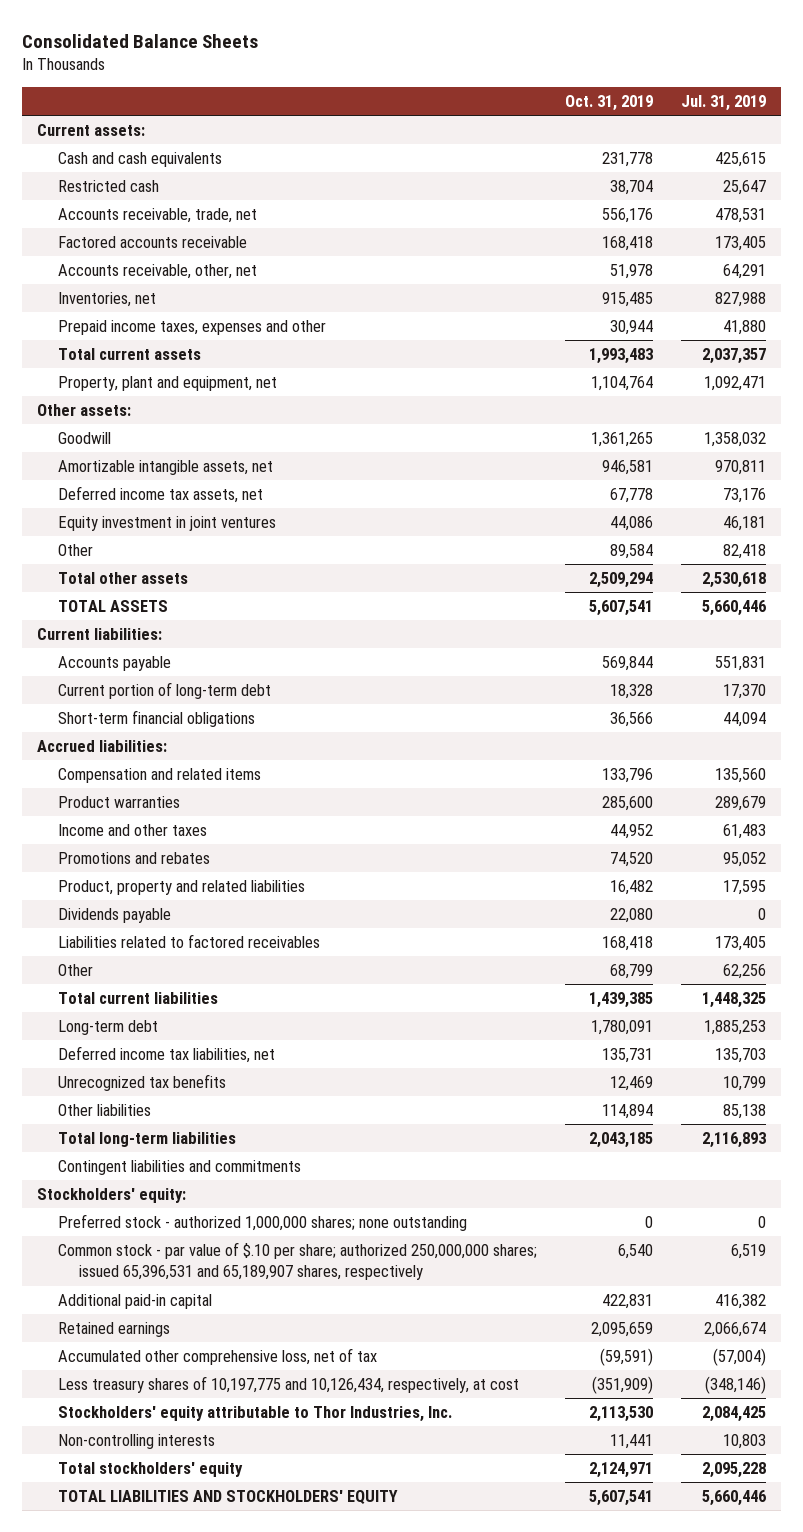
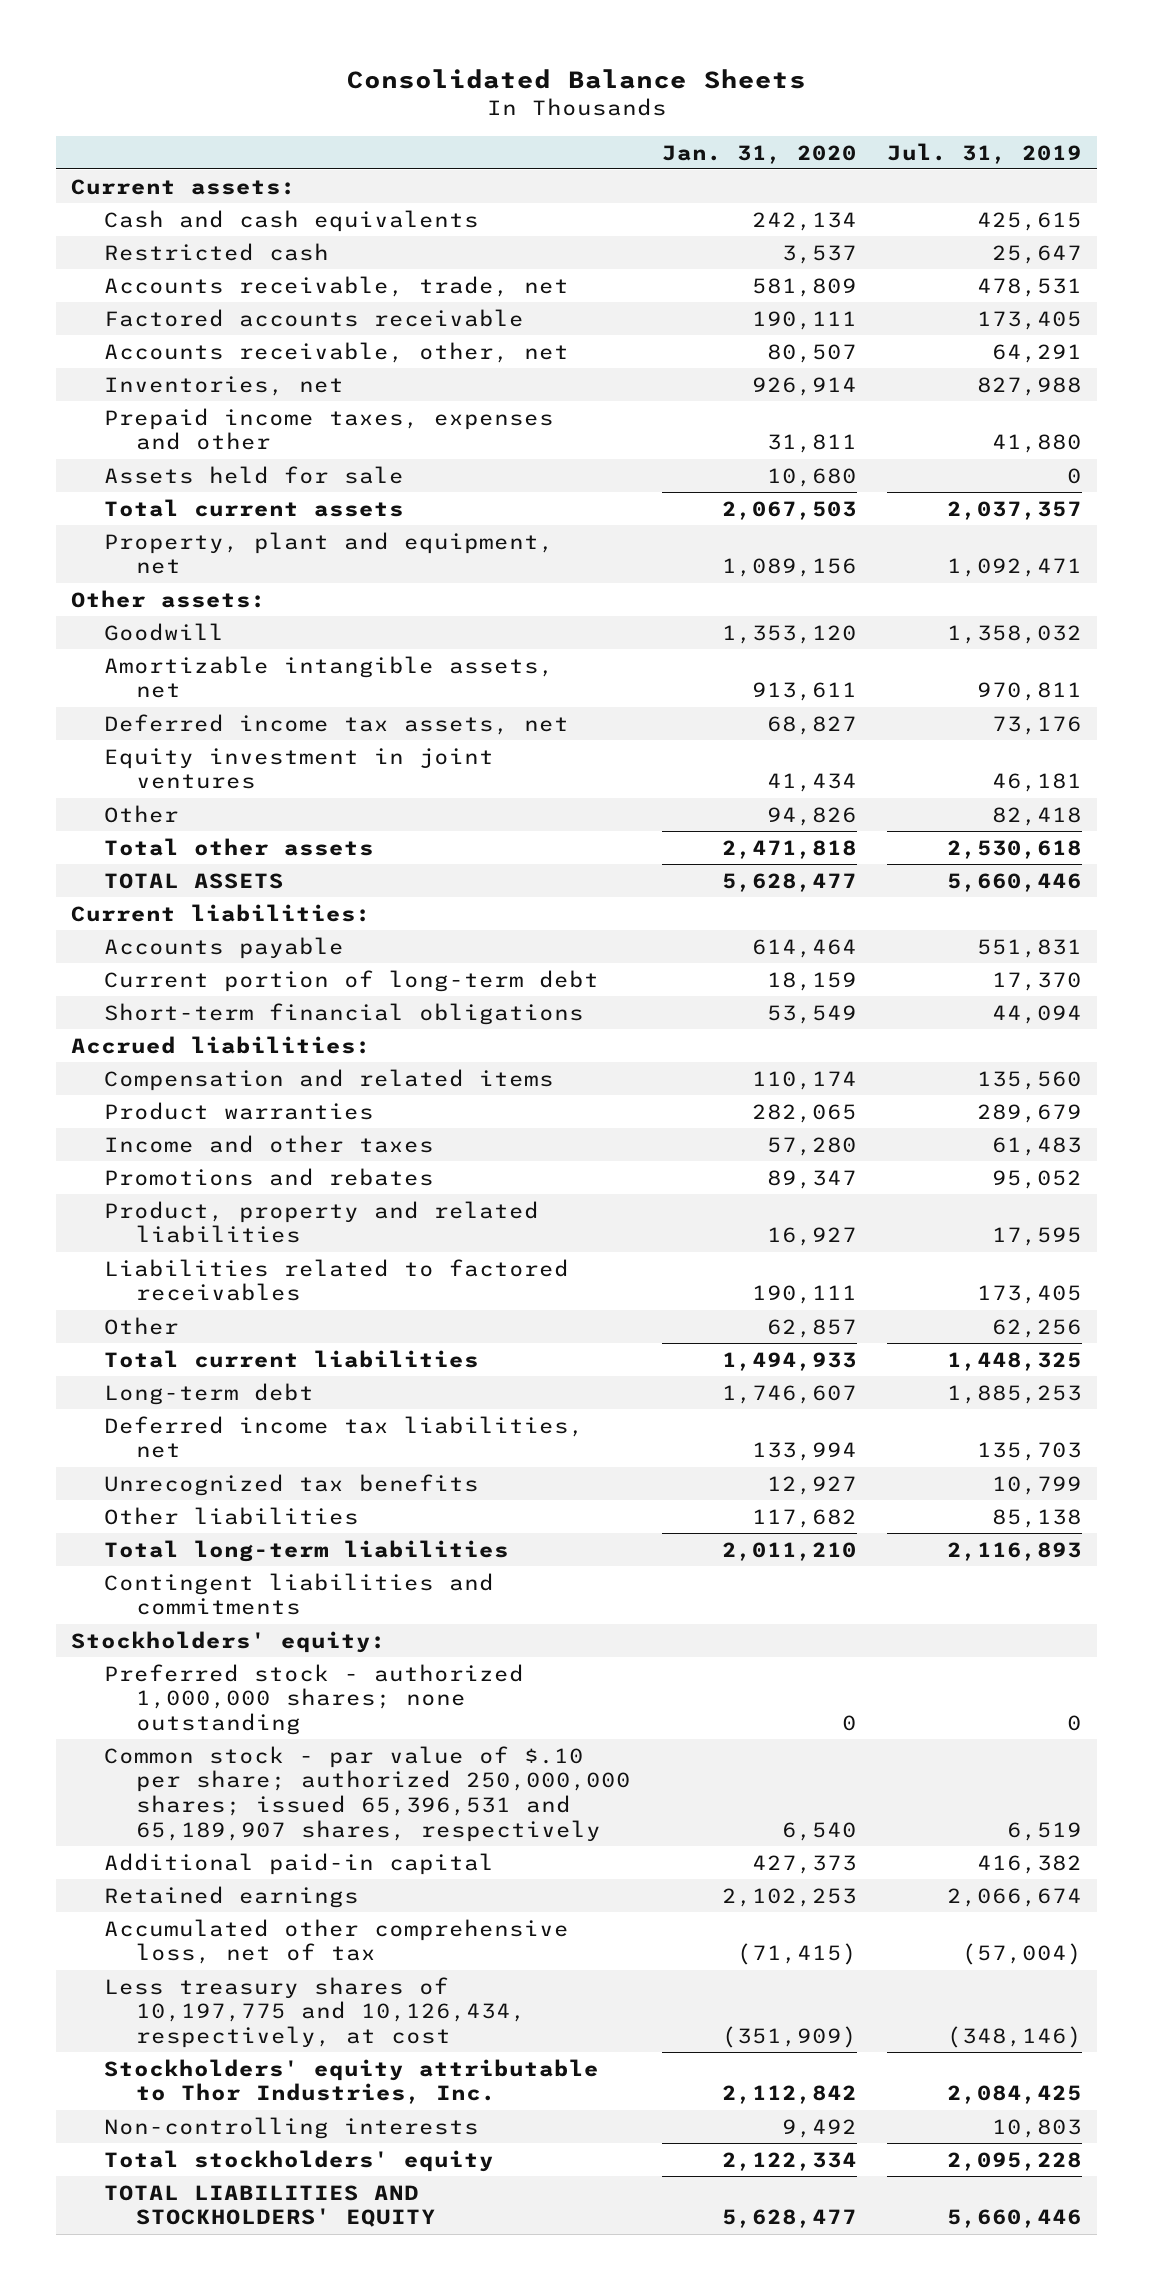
- | Oct. 31, 2019 | Jul. 31, 2019
+ | Jan. 31, 2020 | Jul. 31, 2019
+ Assets held for sale | 10,680 | 0
- Dividends payable | 22,080 | 0

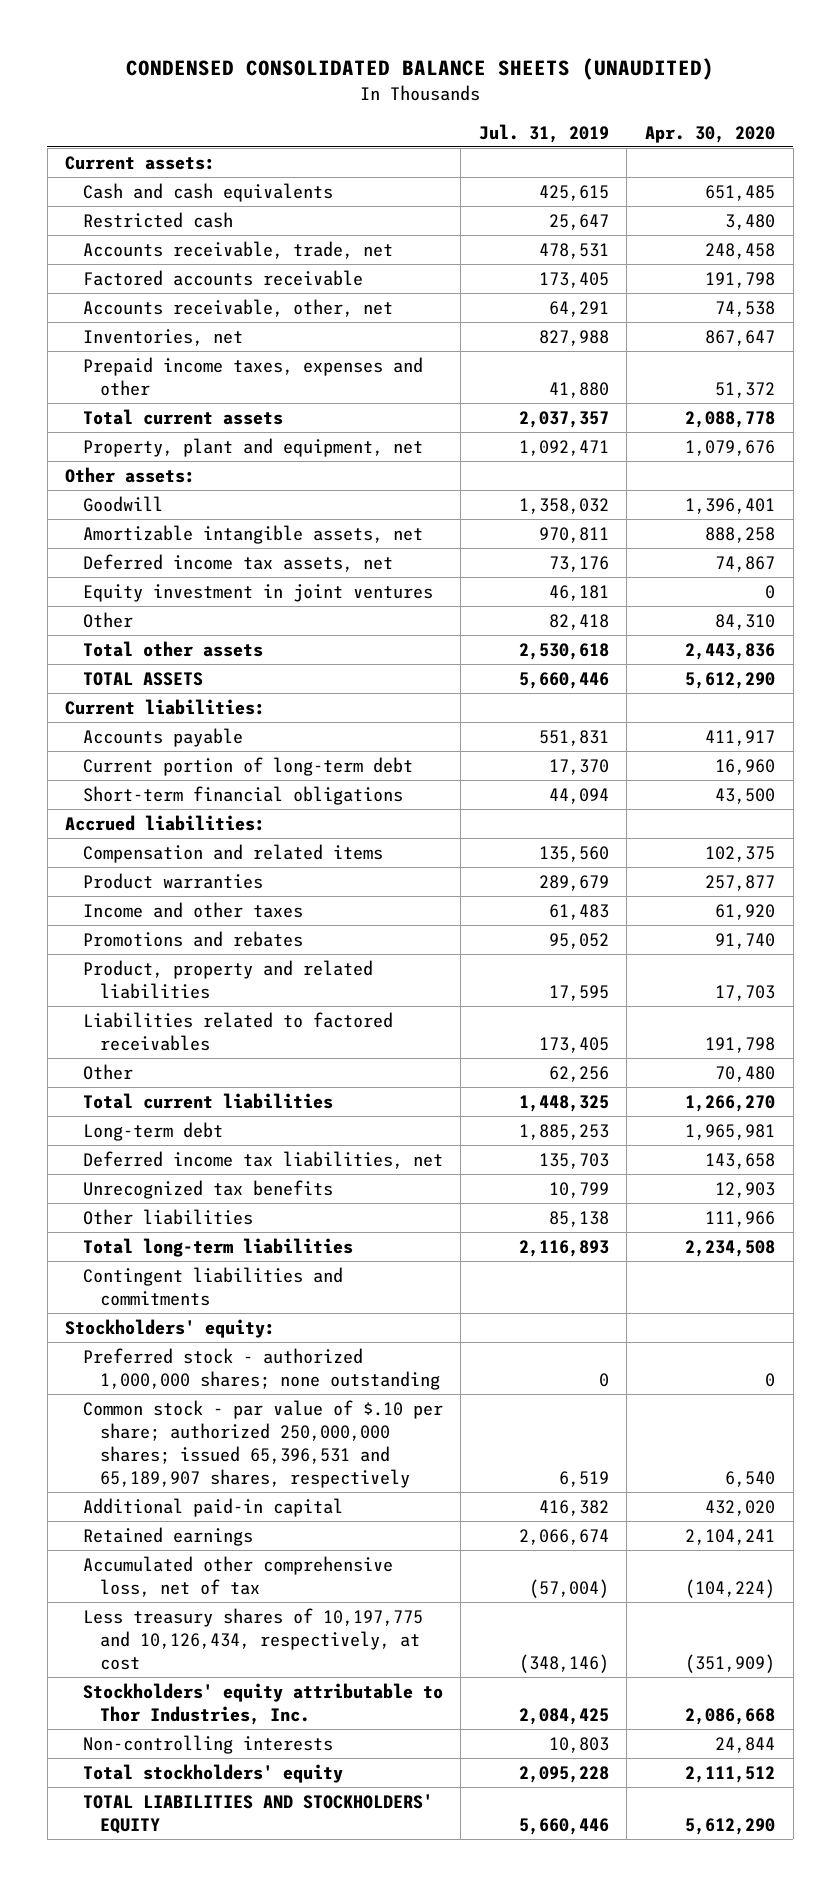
- Consolidated Balance Sheets
+ CONDENSED CONSOLIDATED BALANCE SHEETS (UNAUDITED)
- | Jan. 31, 2020 | Jul. 31, 2019
+ | Jul. 31, 2019 | Apr. 30, 2020
- Assets held for sale | 10,680 | 0

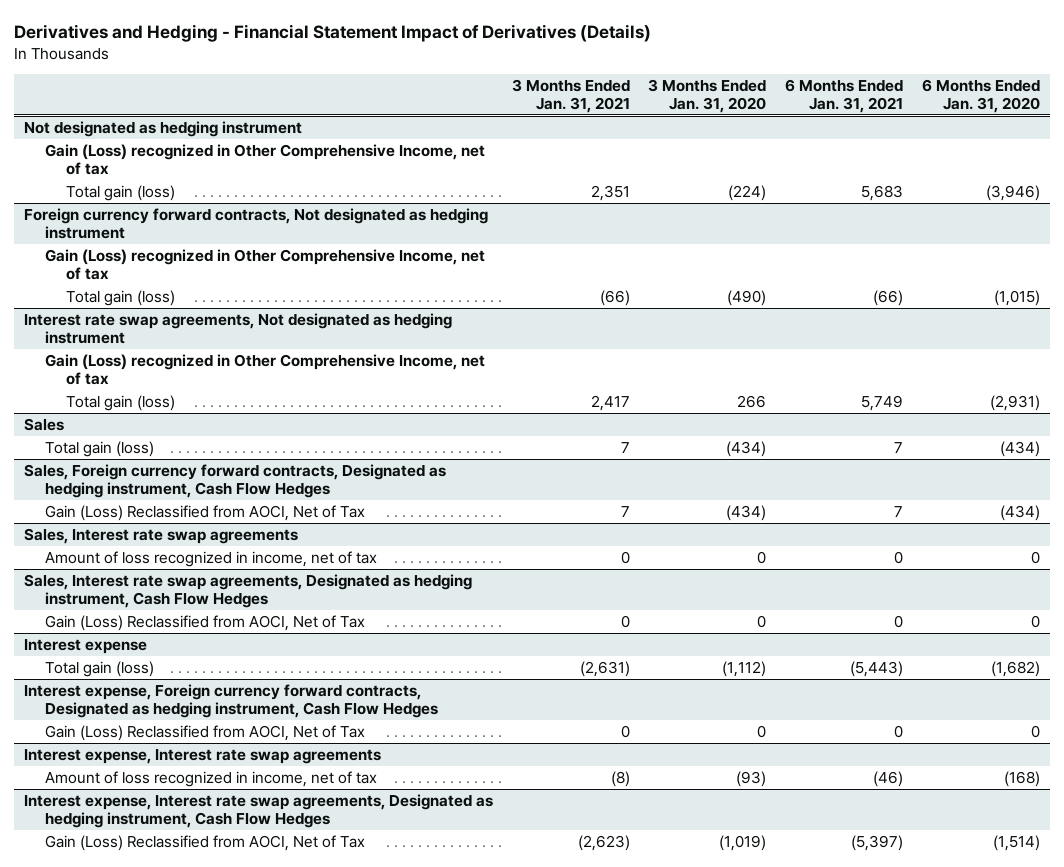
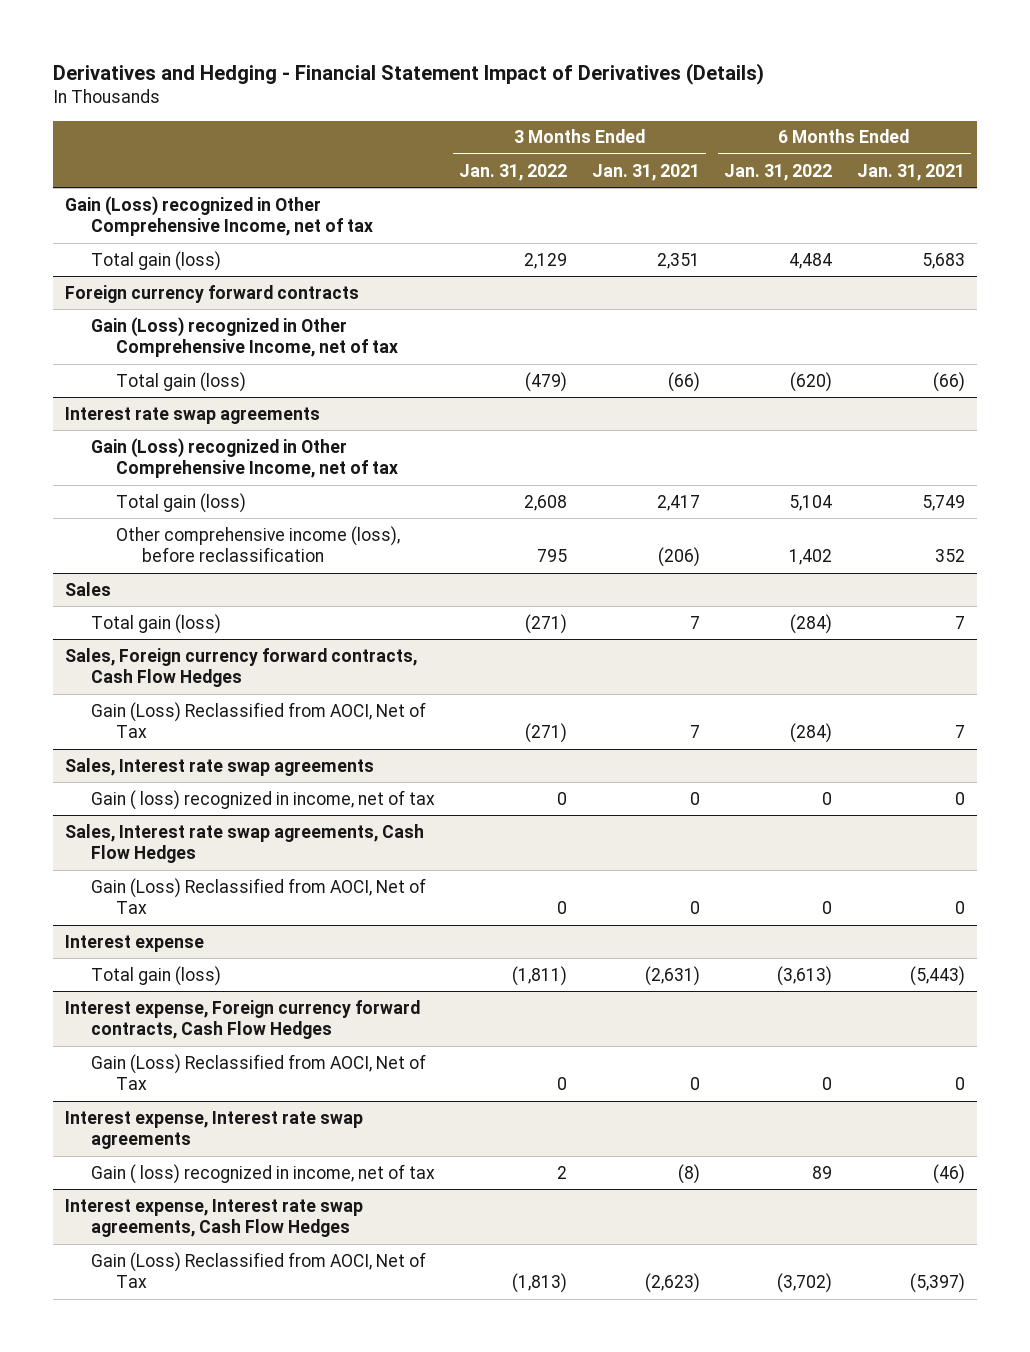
- | 3 Months Ended Jan. 31, 2021 | 3 Months Ended Jan. 31, 2020 | 6 Months Ended Jan. 31, 2021 | 6 Months Ended Jan. 31, 2020
+ | 3 Months Ended Jan. 31, 2022 | 3 Months Ended Jan. 31, 2021 | 6 Months Ended Jan. 31, 2022 | 6 Months Ended Jan. 31, 2021
- Not designated as hedging instrument
- Foreign currency forward contracts, Not designated as hedging instrument
+ Foreign currency forward contracts
- Interest rate swap agreements, Not designated as hedging instrument
+ Interest rate swap agreements
+ Other comprehensive income (loss), before reclassification | 795 | (206) | 1,402 | 352
- Sales, Foreign currency forward contracts, Designated as hedging instrument, Cash Flow Hedges
+ Sales, Foreign currency forward contracts, Cash Flow Hedges
@ Sales, Interest rate swap agreements
- Amount of loss recognized in income, net of tax | 0 | 0 | 0 | 0
- Sales, Interest rate swap agreements, Designated as hedging instrument, Cash Flow Hedges
@ Sales, Interest rate swap agreements
+ Gain ( loss) recognized in income, net of tax | 0 | 0 | 0 | 0
+ Sales, Interest rate swap agreements, Cash Flow Hedges
- Interest expense, Foreign currency forward contracts, Designated as hedging instrument, Cash Flow Hedges
+ Interest expense, Foreign currency forward contracts, Cash Flow Hedges
@ Interest expense, Interest rate swap agreements
- Amount of loss recognized in income, net of tax | (8) | (93) | (46) | (168)
- Interest expense, Interest rate swap agreements, Designated as hedging instrument, Cash Flow Hedges
@ Interest expense, Interest rate swap agreements
+ Gain ( loss) recognized in income, net of tax | 2 | (8) | 89 | (46)
+ Interest expense, Interest rate swap agreements, Cash Flow Hedges

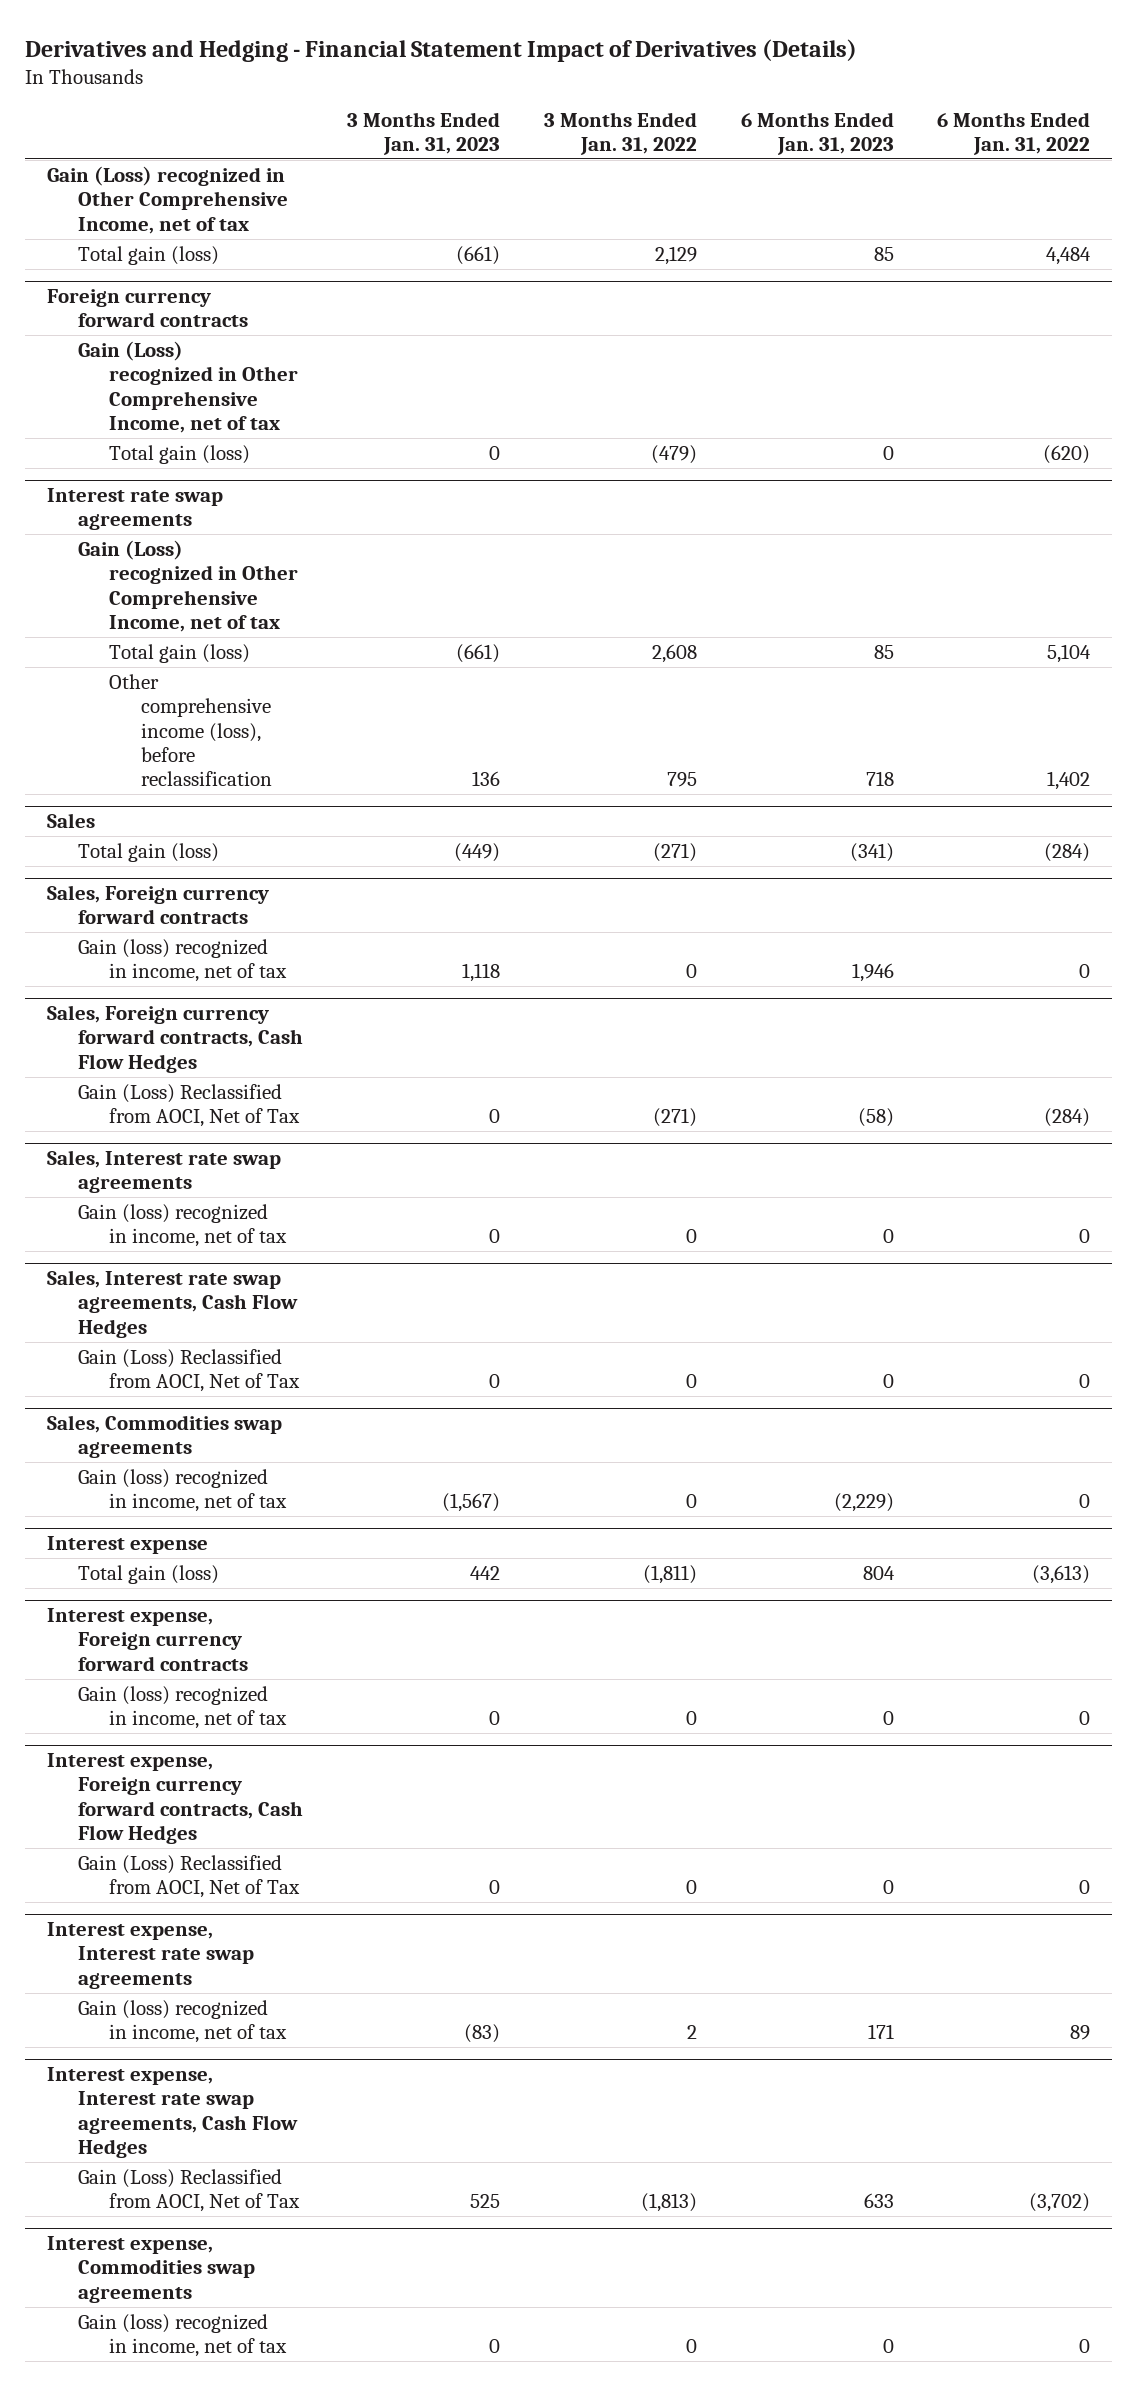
- | 3 Months Ended Jan. 31, 2022 | 3 Months Ended Jan. 31, 2021 | 6 Months Ended Jan. 31, 2022 | 6 Months Ended Jan. 31, 2021
+ | 3 Months Ended Jan. 31, 2023 | 3 Months Ended Jan. 31, 2022 | 6 Months Ended Jan. 31, 2023 | 6 Months Ended Jan. 31, 2022
+ Sales, Foreign currency forward contracts
+ Gain (loss) recognized in income, net of tax | 1,118 | 0 | 1,946 | 0
@ Sales, Interest rate swap agreements
- Gain ( loss) recognized in income, net of tax | 0 | 0 | 0 | 0
+ Gain (loss) recognized in income, net of tax | 0 | 0 | 0 | 0
+ Sales, Commodities swap agreements
+ Gain (loss) recognized in income, net of tax | (1,567) | 0 | (2,229) | 0
+ Interest expense, Foreign currency forward contracts
+ Gain (loss) recognized in income, net of tax | 0 | 0 | 0 | 0
@ Interest expense, Interest rate swap agreements
- Gain ( loss) recognized in income, net of tax | 2 | (8) | 89 | (46)
+ Gain (loss) recognized in income, net of tax | (83) | 2 | 171 | 89
+ Interest expense, Commodities swap agreements
+ Gain (loss) recognized in income, net of tax | 0 | 0 | 0 | 0

